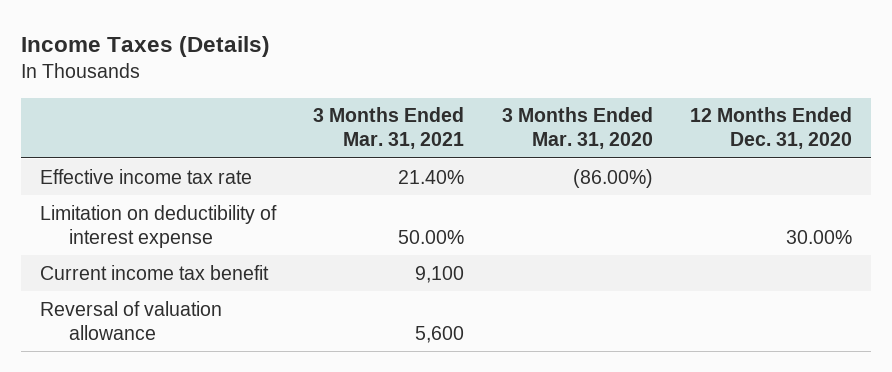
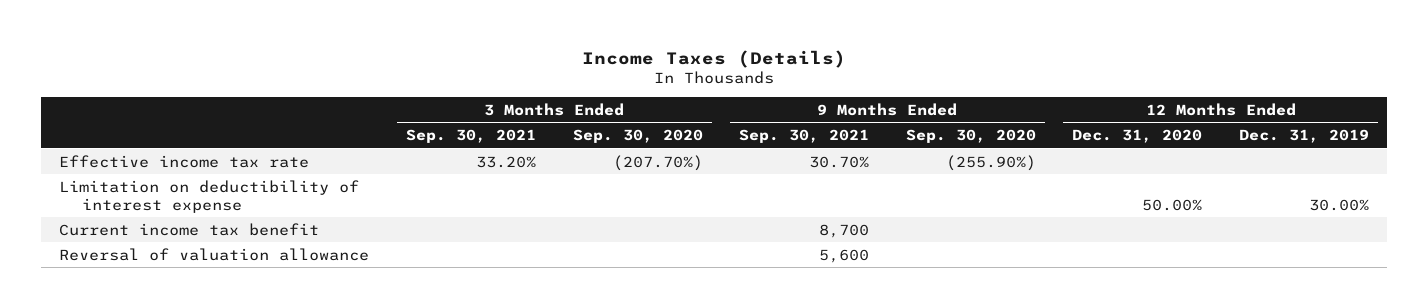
- | 3 Months Ended Mar. 31, 2021 | 3 Months Ended Mar. 31, 2020 | 12 Months Ended Dec. 31, 2020
+ | 3 Months Ended Sep. 30, 2021 | 3 Months Ended Sep. 30, 2020 | 9 Months Ended Sep. 30, 2021 | 9 Months Ended Sep. 30, 2020 | 12 Months Ended Dec. 31, 2020 | 12 Months Ended Dec. 31, 2019
- Limitation on deductibility of interest expense | 50.00% | | 30.00%
+ Limitation on deductibility of interest expense | | | | | 50.00% | 30.00%

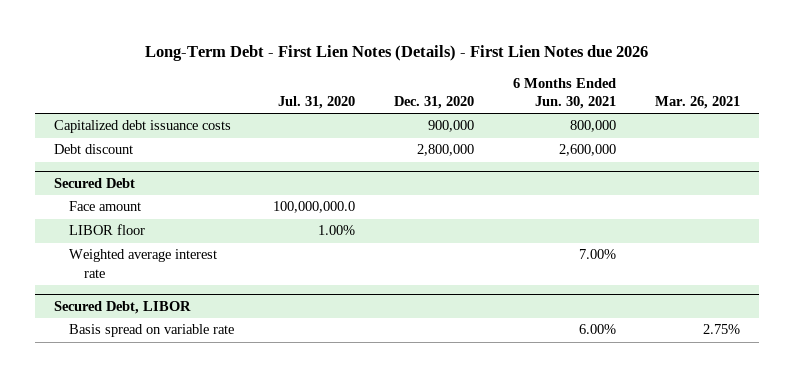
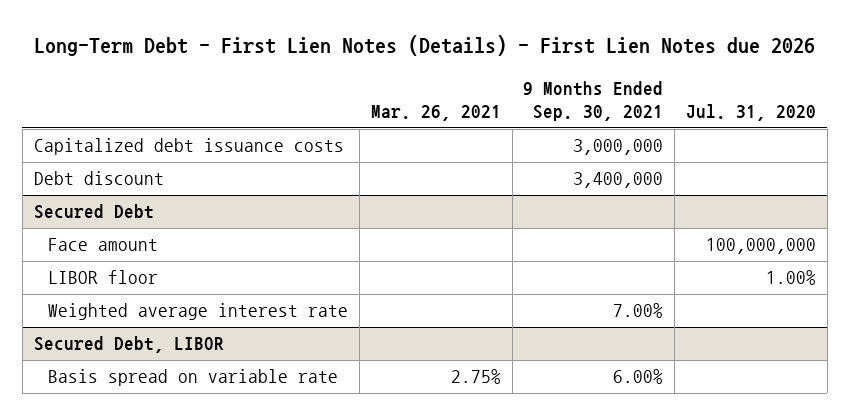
- | Jul. 31, 2020 | Dec. 31, 2020 | 6 Months Ended Jun. 30, 2021 | Mar. 26, 2021
+ | Mar. 26, 2021 | 9 Months Ended Sep. 30, 2021 | Jul. 31, 2020
@ Secured Debt
- Face amount | 100,000,000.0 | | |
+ Face amount | | | 100,000,000

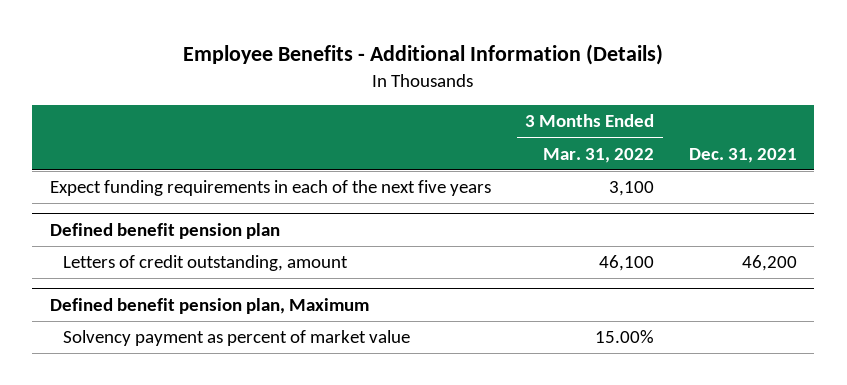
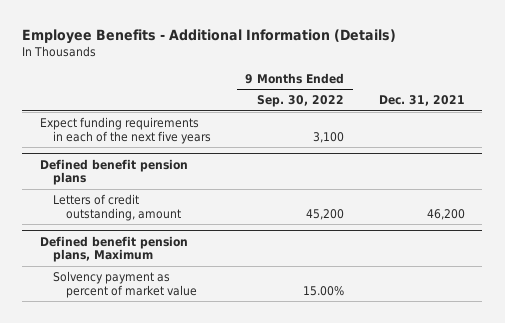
- | 3 Months Ended Mar. 31, 2022 | Dec. 31, 2021
+ | 9 Months Ended Sep. 30, 2022 | Dec. 31, 2021
- Defined benefit pension plan
+ Defined benefit pension plans
- Defined benefit pension plan, Maximum
+ Defined benefit pension plans, Maximum

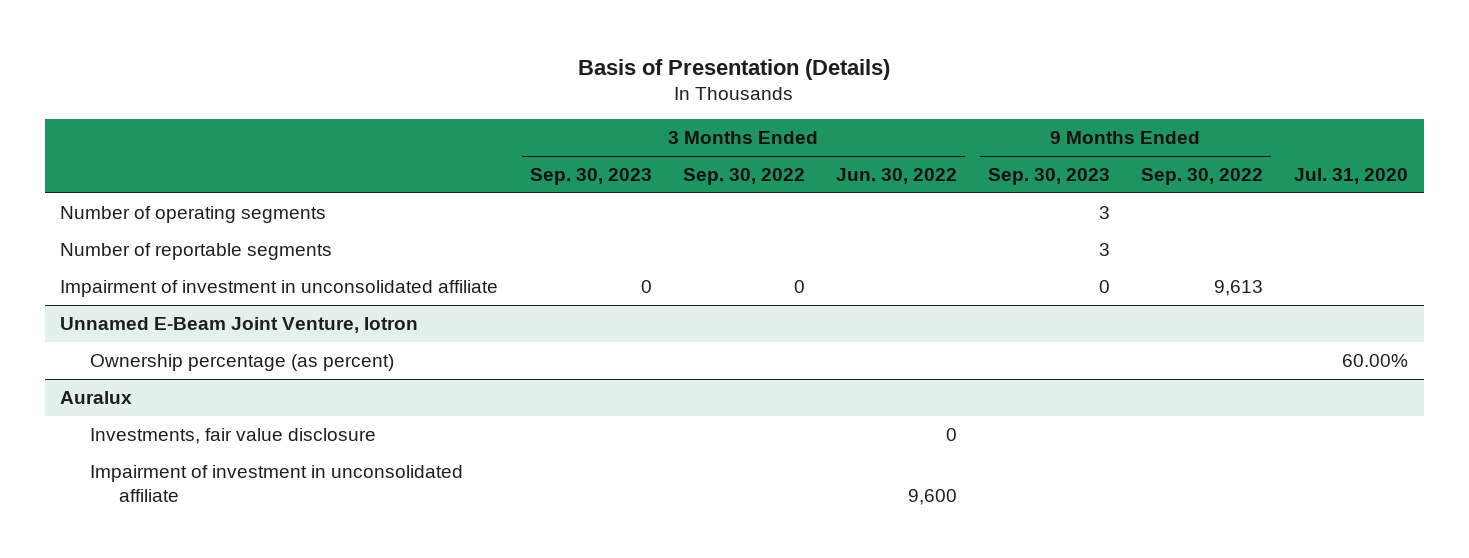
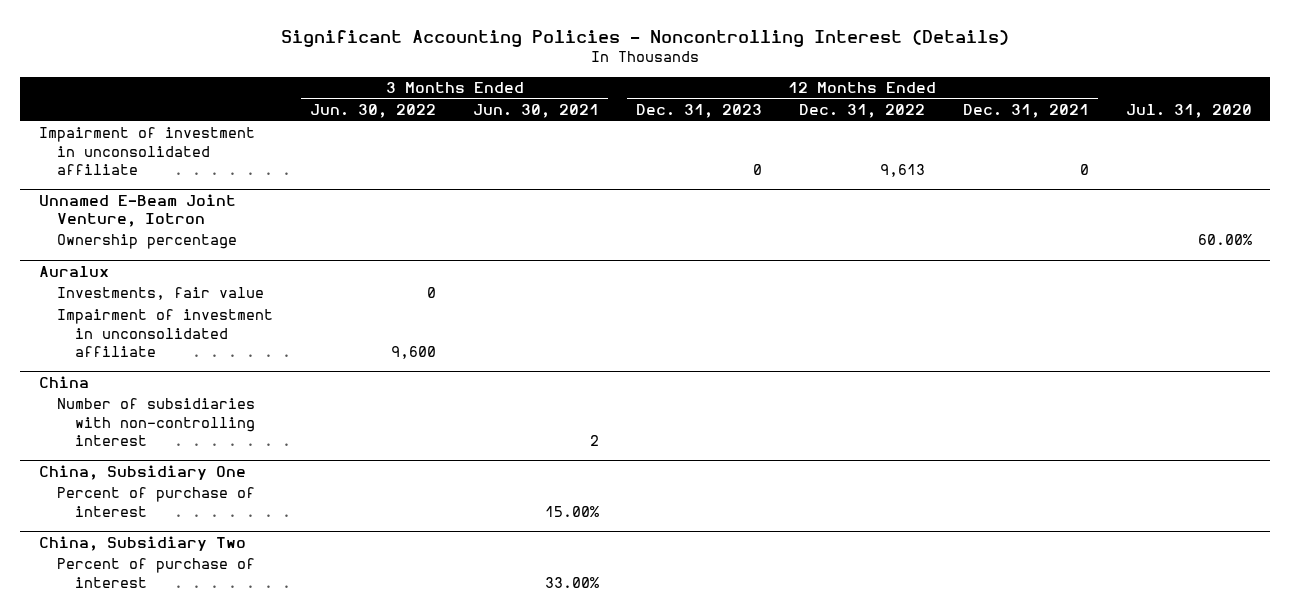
- Basis of Presentation (Details)
+ Significant Accounting Policies - Noncontrolling Interest (Details)
- | 3 Months Ended Sep. 30, 2023 | 3 Months Ended Sep. 30, 2022 | 3 Months Ended Jun. 30, 2022 | 9 Months Ended Sep. 30, 2023 | 9 Months Ended Sep. 30, 2022 | Jul. 31, 2020
+ | 3 Months Ended Jun. 30, 2022 | 3 Months Ended Jun. 30, 2021 | 12 Months Ended Dec. 31, 2023 | 12 Months Ended Dec. 31, 2022 | 12 Months Ended Dec. 31, 2021 | Jul. 31, 2020
- Number of operating segments | | | | 3 | |
- Number of reportable segments | | | | 3 | |
@ Unnamed E-Beam Joint Venture, Iotron
- Ownership percentage (as percent) | | | | | | 60.00%
+ Ownership percentage | | | | | | 60.00%
@ Auralux
- Investments, fair value disclosure | | | 0 | | |
+ Investments, fair value | 0 | | | | |
+ China
+ Number of subsidiaries with non-controlling interest | | 2 | | | |
+ China, Subsidiary One
+ Percent of purchase of interest | | 15.00% | | | |
+ China, Subsidiary Two
+ Percent of purchase of interest | | 33.00% | | | |

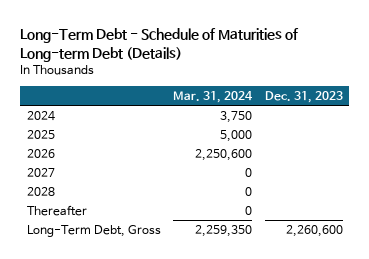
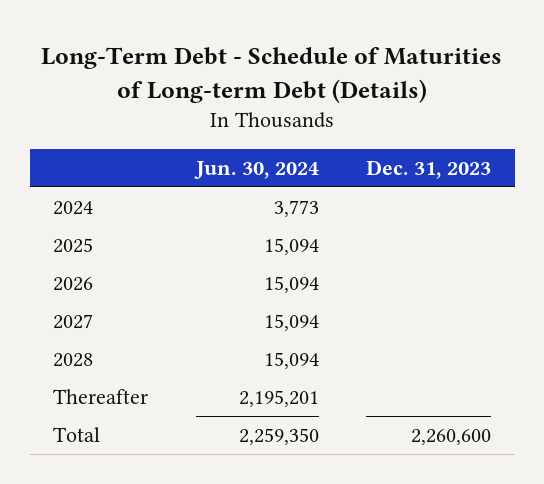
- | Mar. 31, 2024 | Dec. 31, 2023
+ | Jun. 30, 2024 | Dec. 31, 2023
- Long-Term Debt, Gross | 2,259,350 | 2,260,600
+ Total | 2,259,350 | 2,260,600

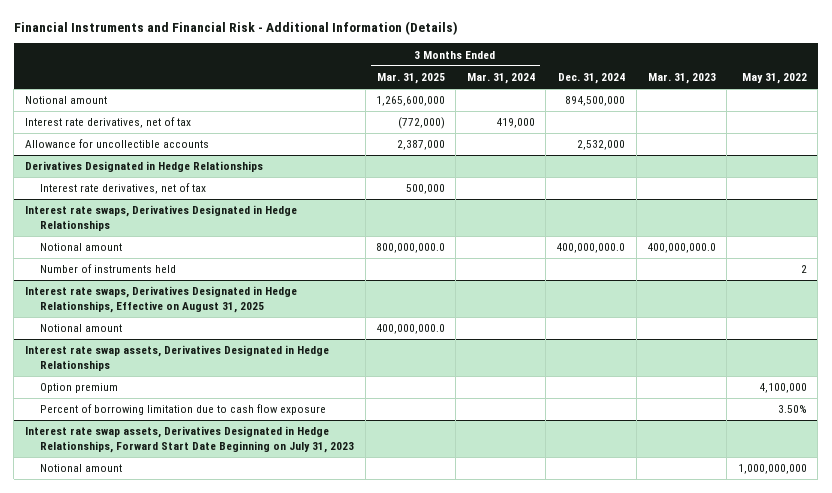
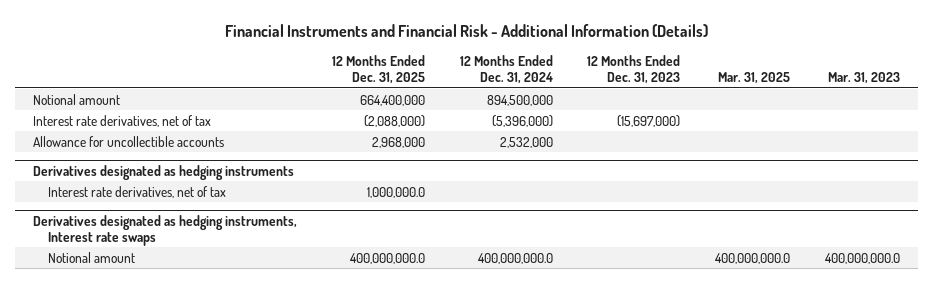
- | 3 Months Ended Mar. 31, 2025 | 3 Months Ended Mar. 31, 2024 | Dec. 31, 2024 | Mar. 31, 2023 | May 31, 2022
+ | 12 Months Ended Dec. 31, 2025 | 12 Months Ended Dec. 31, 2024 | 12 Months Ended Dec. 31, 2023 | Mar. 31, 2025 | Mar. 31, 2023
- Derivatives Designated in Hedge Relationships
+ Derivatives designated as hedging instruments
- Interest rate swaps, Derivatives Designated in Hedge Relationships
+ Derivatives designated as hedging instruments, Interest rate swaps
- Number of instruments held | | | | | 2
- Interest rate swaps, Derivatives Designated in Hedge Relationships, Effective on August 31, 2025
- Notional amount | 400,000,000.0 | | | |
- Interest rate swap assets, Derivatives Designated in Hedge Relationships
- Option premium | | | | | 4,100,000
- Percent of borrowing limitation due to cash flow exposure | | | | | 3.50%
- Interest rate swap assets, Derivatives Designated in Hedge Relationships, Forward Start Date Beginning on July 31, 2023
- Notional amount | | | | | 1,000,000,000

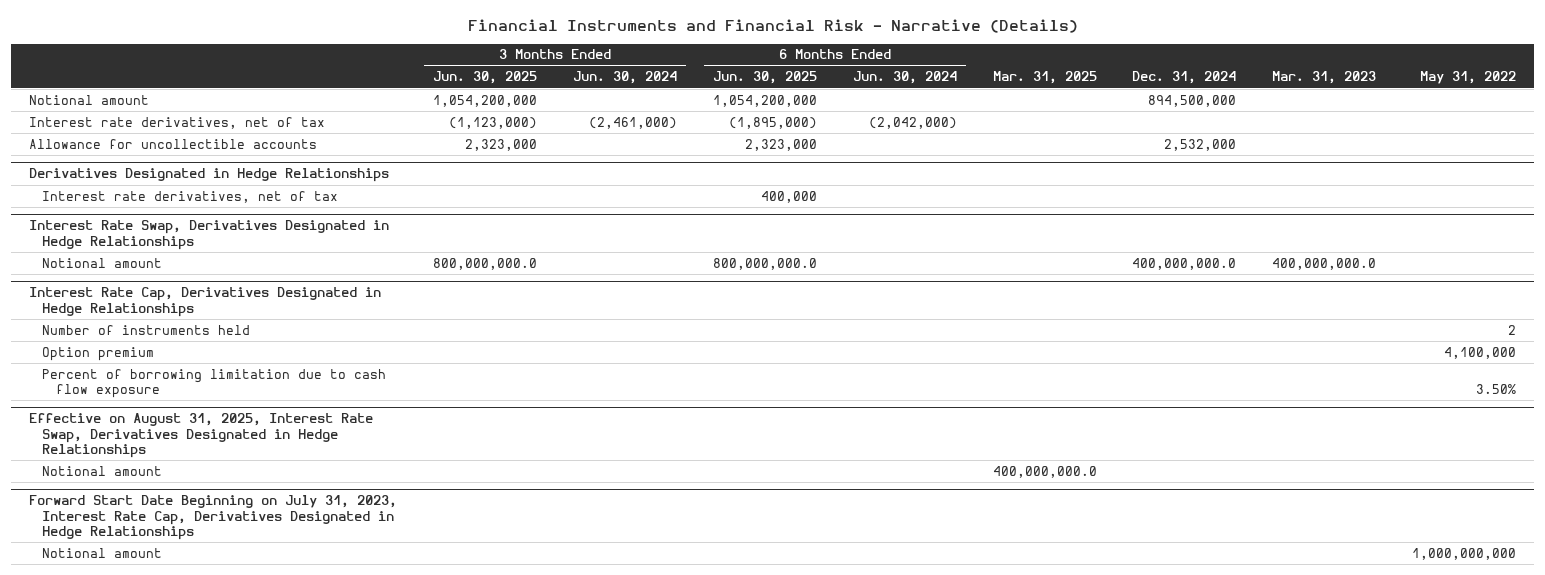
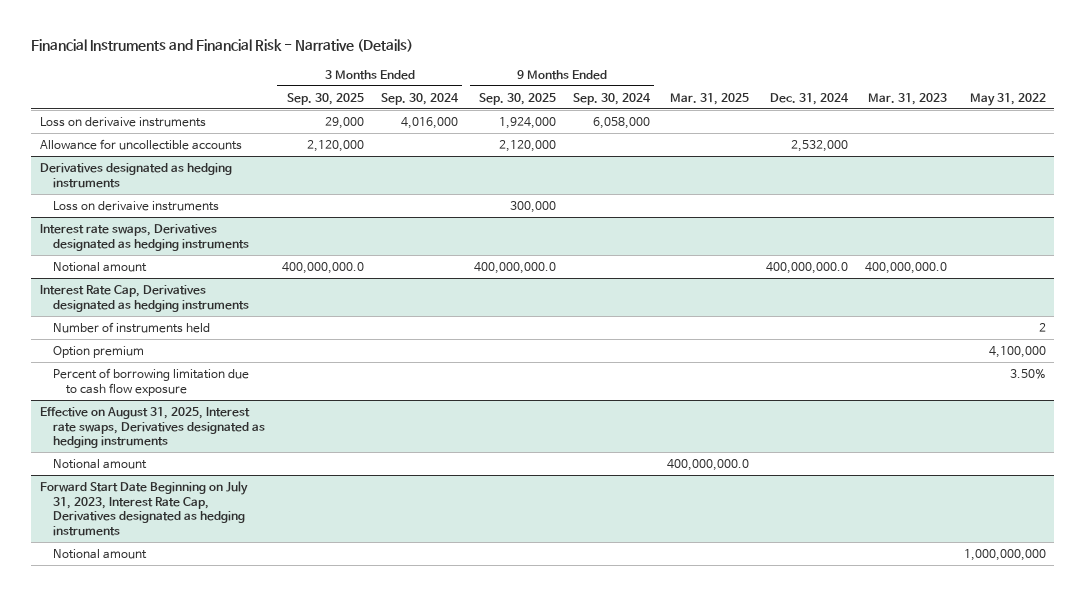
- | 3 Months Ended Jun. 30, 2025 | 3 Months Ended Jun. 30, 2024 | 6 Months Ended Jun. 30, 2025 | 6 Months Ended Jun. 30, 2024 | Mar. 31, 2025 | Dec. 31, 2024 | Mar. 31, 2023 | May 31, 2022
+ | 3 Months Ended Sep. 30, 2025 | 3 Months Ended Sep. 30, 2024 | 9 Months Ended Sep. 30, 2025 | 9 Months Ended Sep. 30, 2024 | Mar. 31, 2025 | Dec. 31, 2024 | Mar. 31, 2023 | May 31, 2022
- Notional amount | 1,054,200,000 | | 1,054,200,000 | | | 894,500,000 | |
- Interest rate derivatives, net of tax | (1,123,000) | (2,461,000) | (1,895,000) | (2,042,000) | | | |
+ Loss on derivaive instruments | 29,000 | 4,016,000 | 1,924,000 | 6,058,000 | | | |
- Derivatives Designated in Hedge Relationships
- Interest rate derivatives, net of tax | | | 400,000 | | | | |
- Interest Rate Swap, Derivatives Designated in Hedge Relationships
+ Derivatives designated as hedging instruments
+ Loss on derivaive instruments | | | 300,000 | | | | |
+ Interest rate swaps, Derivatives designated as hedging instruments
- Interest Rate Cap, Derivatives Designated in Hedge Relationships
+ Interest Rate Cap, Derivatives designated as hedging instruments
- Effective on August 31, 2025, Interest Rate Swap, Derivatives Designated in Hedge Relationships
+ Effective on August 31, 2025, Interest rate swaps, Derivatives designated as hedging instruments
- Forward Start Date Beginning on July 31, 2023, Interest Rate Cap, Derivatives Designated in Hedge Relationships
+ Forward Start Date Beginning on July 31, 2023, Interest Rate Cap, Derivatives designated as hedging instruments

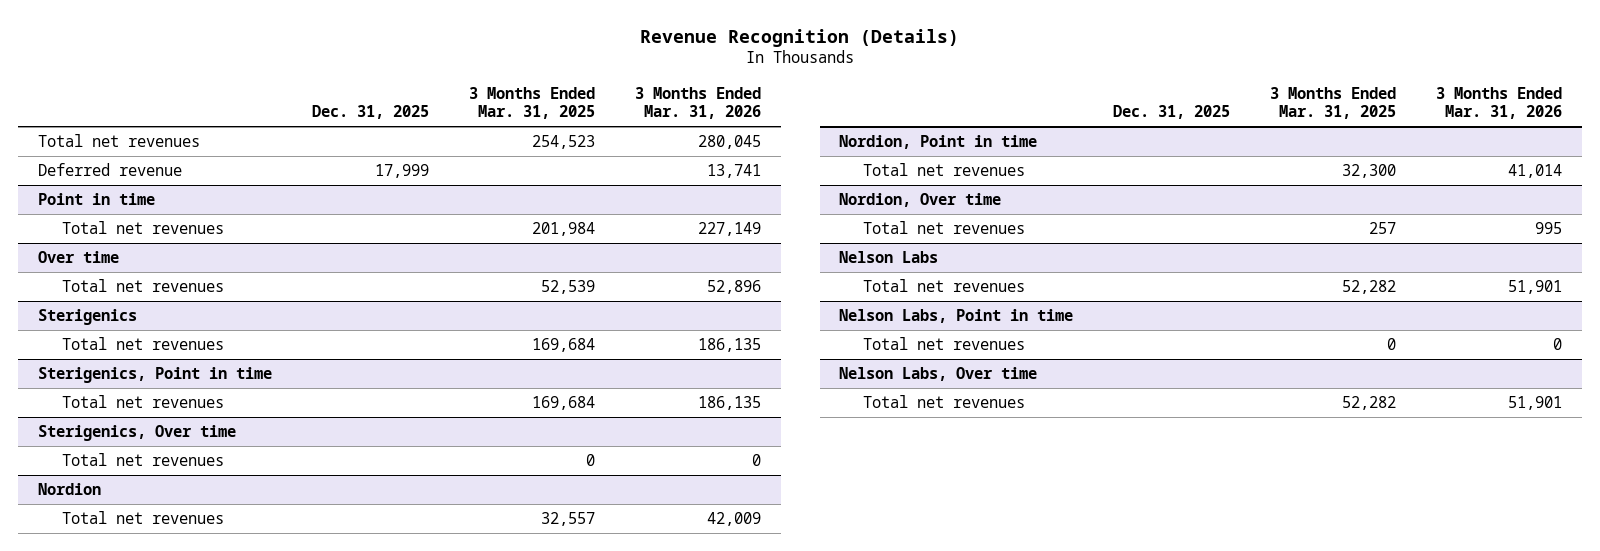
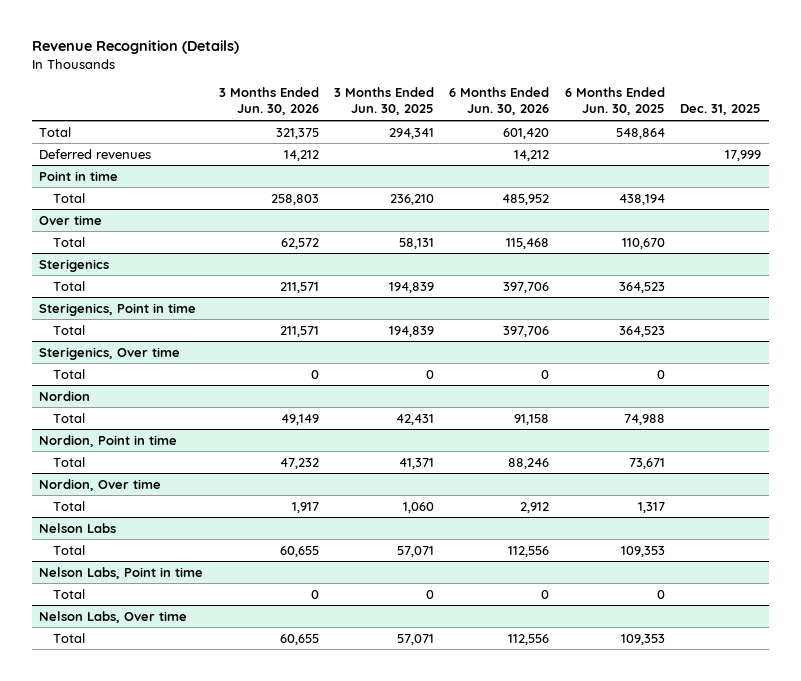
- | Dec. 31, 2025 | 3 Months Ended Mar. 31, 2025 | 3 Months Ended Mar. 31, 2026
+ | 3 Months Ended Jun. 30, 2026 | 3 Months Ended Jun. 30, 2025 | 6 Months Ended Jun. 30, 2026 | 6 Months Ended Jun. 30, 2025 | Dec. 31, 2025
- Total net revenues | | 254,523 | 280,045
- Deferred revenue | 17,999 | | 13,741
+ Total | 321,375 | 294,341 | 601,420 | 548,864 |
+ Deferred revenues | 14,212 | | 14,212 | | 17,999
@ Point in time
- Total net revenues | | 201,984 | 227,149
+ Total | 258,803 | 236,210 | 485,952 | 438,194 |
@ Over time
- Total net revenues | | 52,539 | 52,896
+ Total | 62,572 | 58,131 | 115,468 | 110,670 |
@ Sterigenics
- Total net revenues | | 169,684 | 186,135
+ Total | 211,571 | 194,839 | 397,706 | 364,523 |
@ Sterigenics, Point in time
- Total net revenues | | 169,684 | 186,135
+ Total | 211,571 | 194,839 | 397,706 | 364,523 |
@ Sterigenics, Over time
- Total net revenues | | 0 | 0
+ Total | 0 | 0 | 0 | 0 |
@ Nordion
- Total net revenues | | 32,557 | 42,009
+ Total | 49,149 | 42,431 | 91,158 | 74,988 |
@ Nordion, Point in time
- Total net revenues | | 32,300 | 41,014
+ Total | 47,232 | 41,371 | 88,246 | 73,671 |
@ Nordion, Over time
- Total net revenues | | 257 | 995
+ Total | 1,917 | 1,060 | 2,912 | 1,317 |
@ Nelson Labs
- Total net revenues | | 52,282 | 51,901
+ Total | 60,655 | 57,071 | 112,556 | 109,353 |
@ Nelson Labs, Point in time
- Total net revenues | | 0 | 0
+ Total | 0 | 0 | 0 | 0 |
@ Nelson Labs, Over time
- Total net revenues | | 52,282 | 51,901
+ Total | 60,655 | 57,071 | 112,556 | 109,353 |

